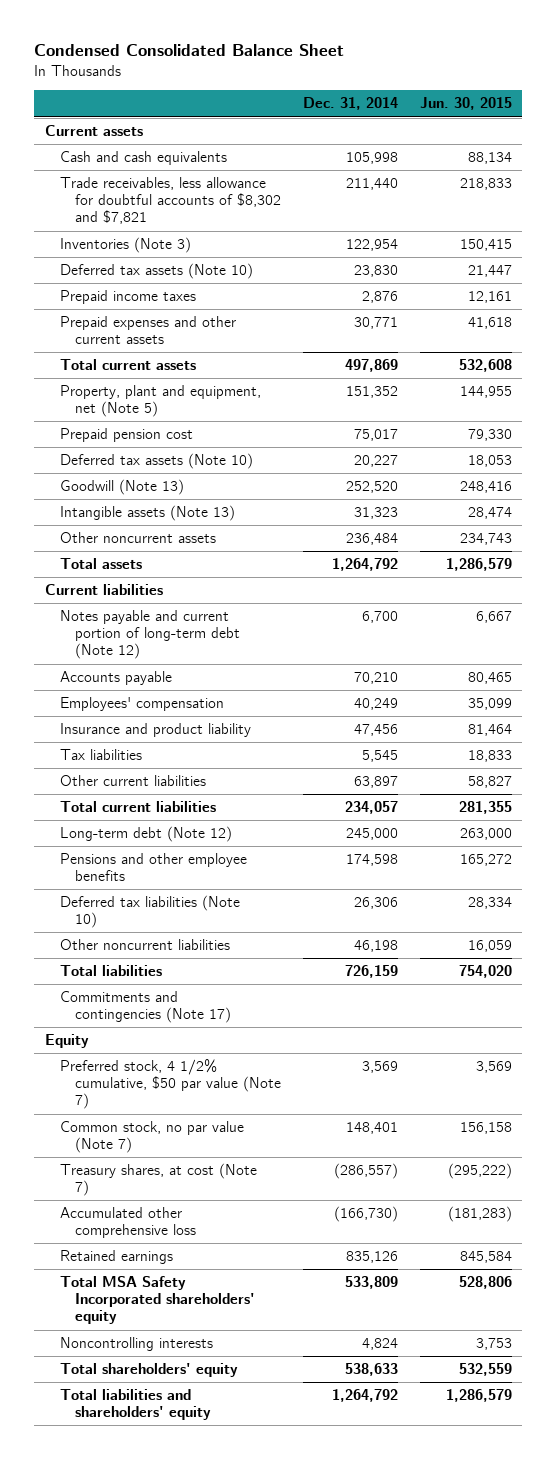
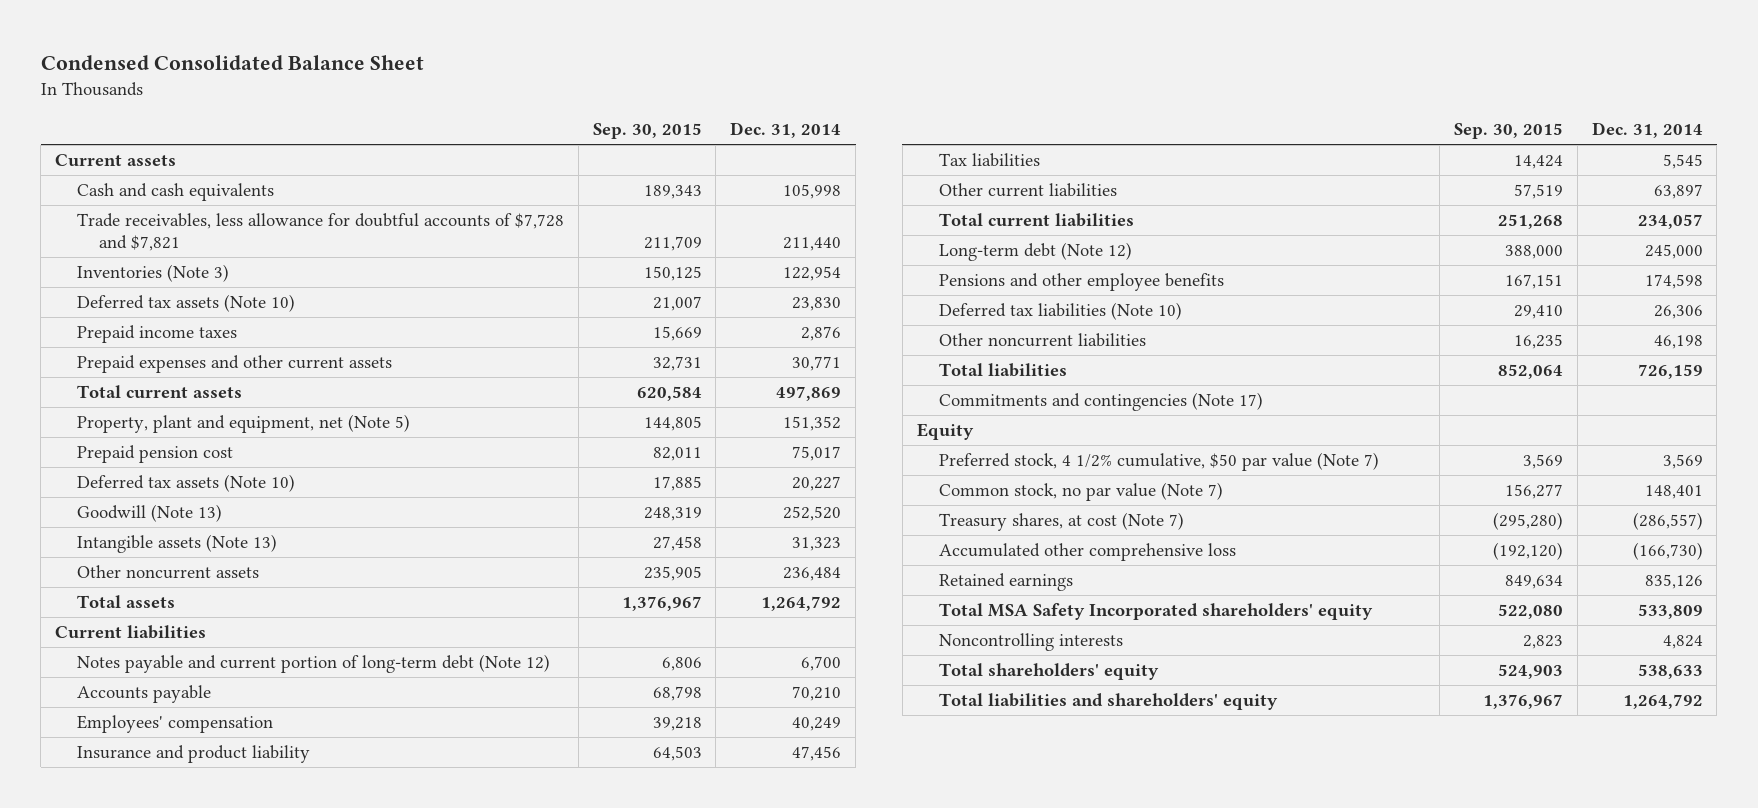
- | Dec. 31, 2014 | Jun. 30, 2015
+ | Sep. 30, 2015 | Dec. 31, 2014
- Trade receivables, less allowance for doubtful accounts of $8,302 and $7,821 | 211,440 | 218,833
+ Trade receivables, less allowance for doubtful accounts of $7,728 and $7,821 | 211,709 | 211,440

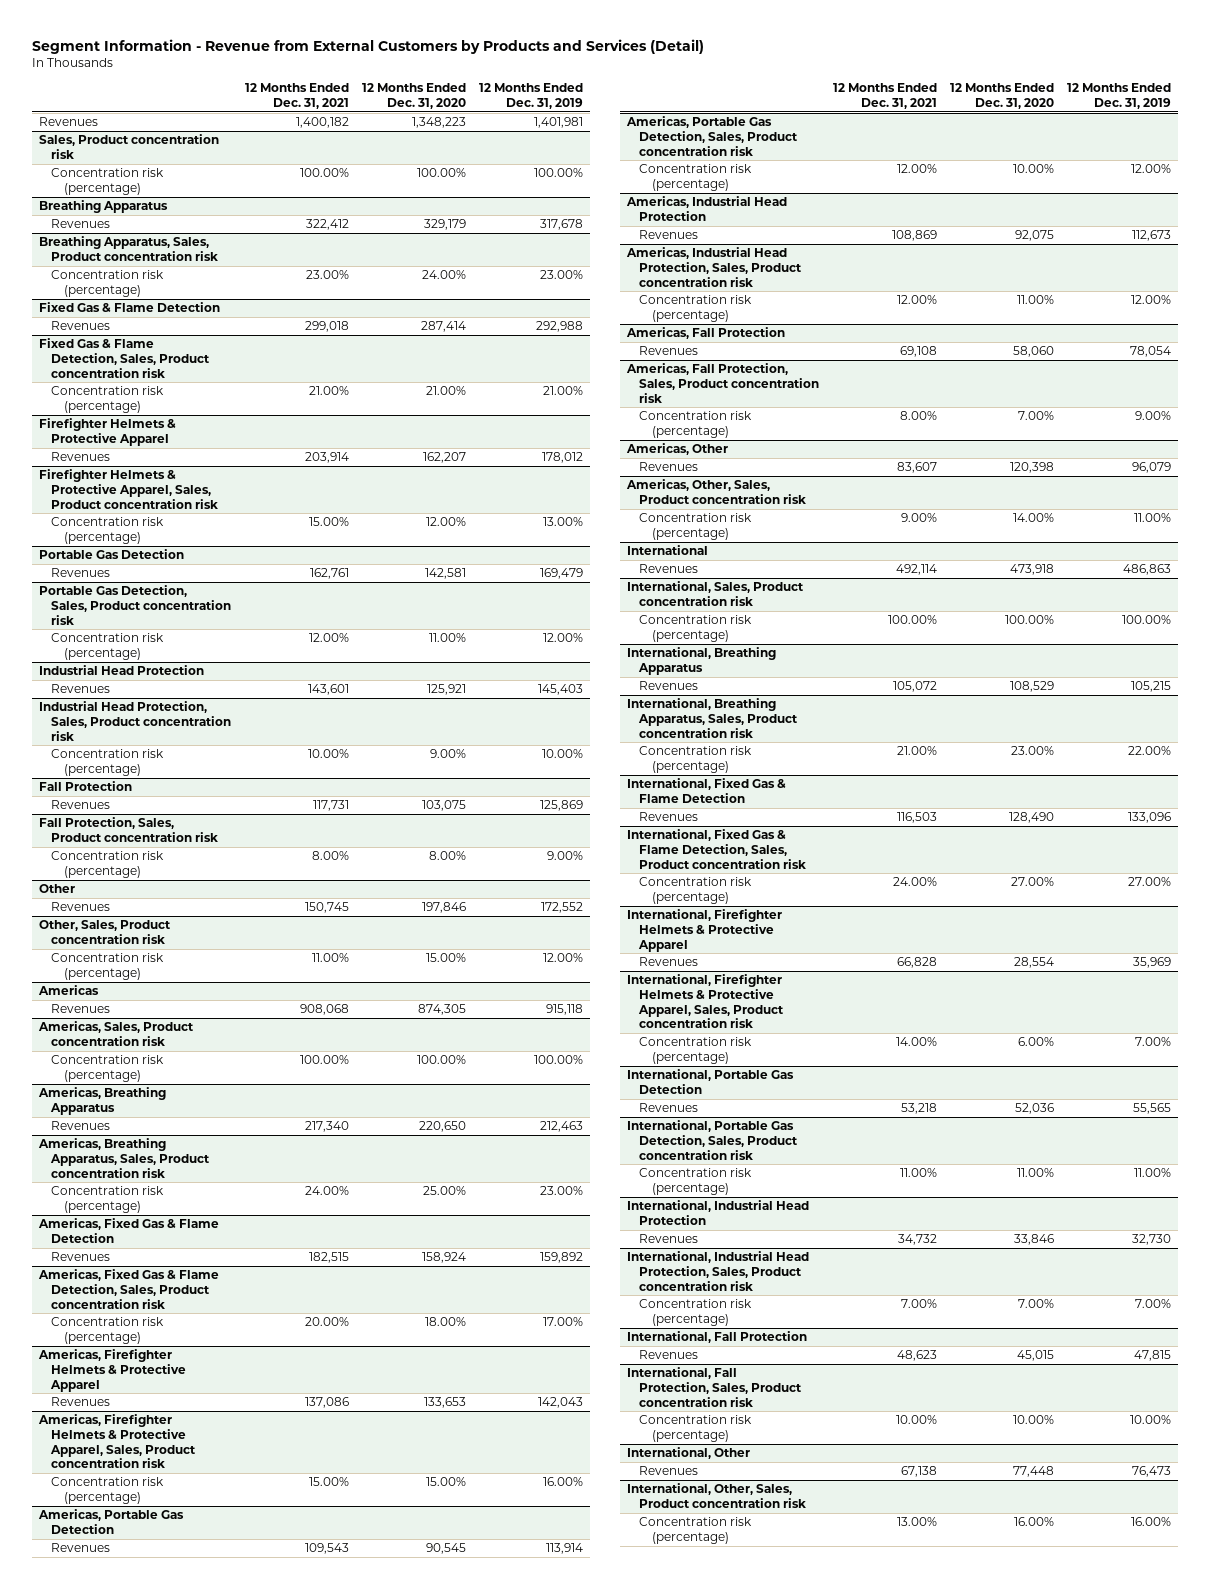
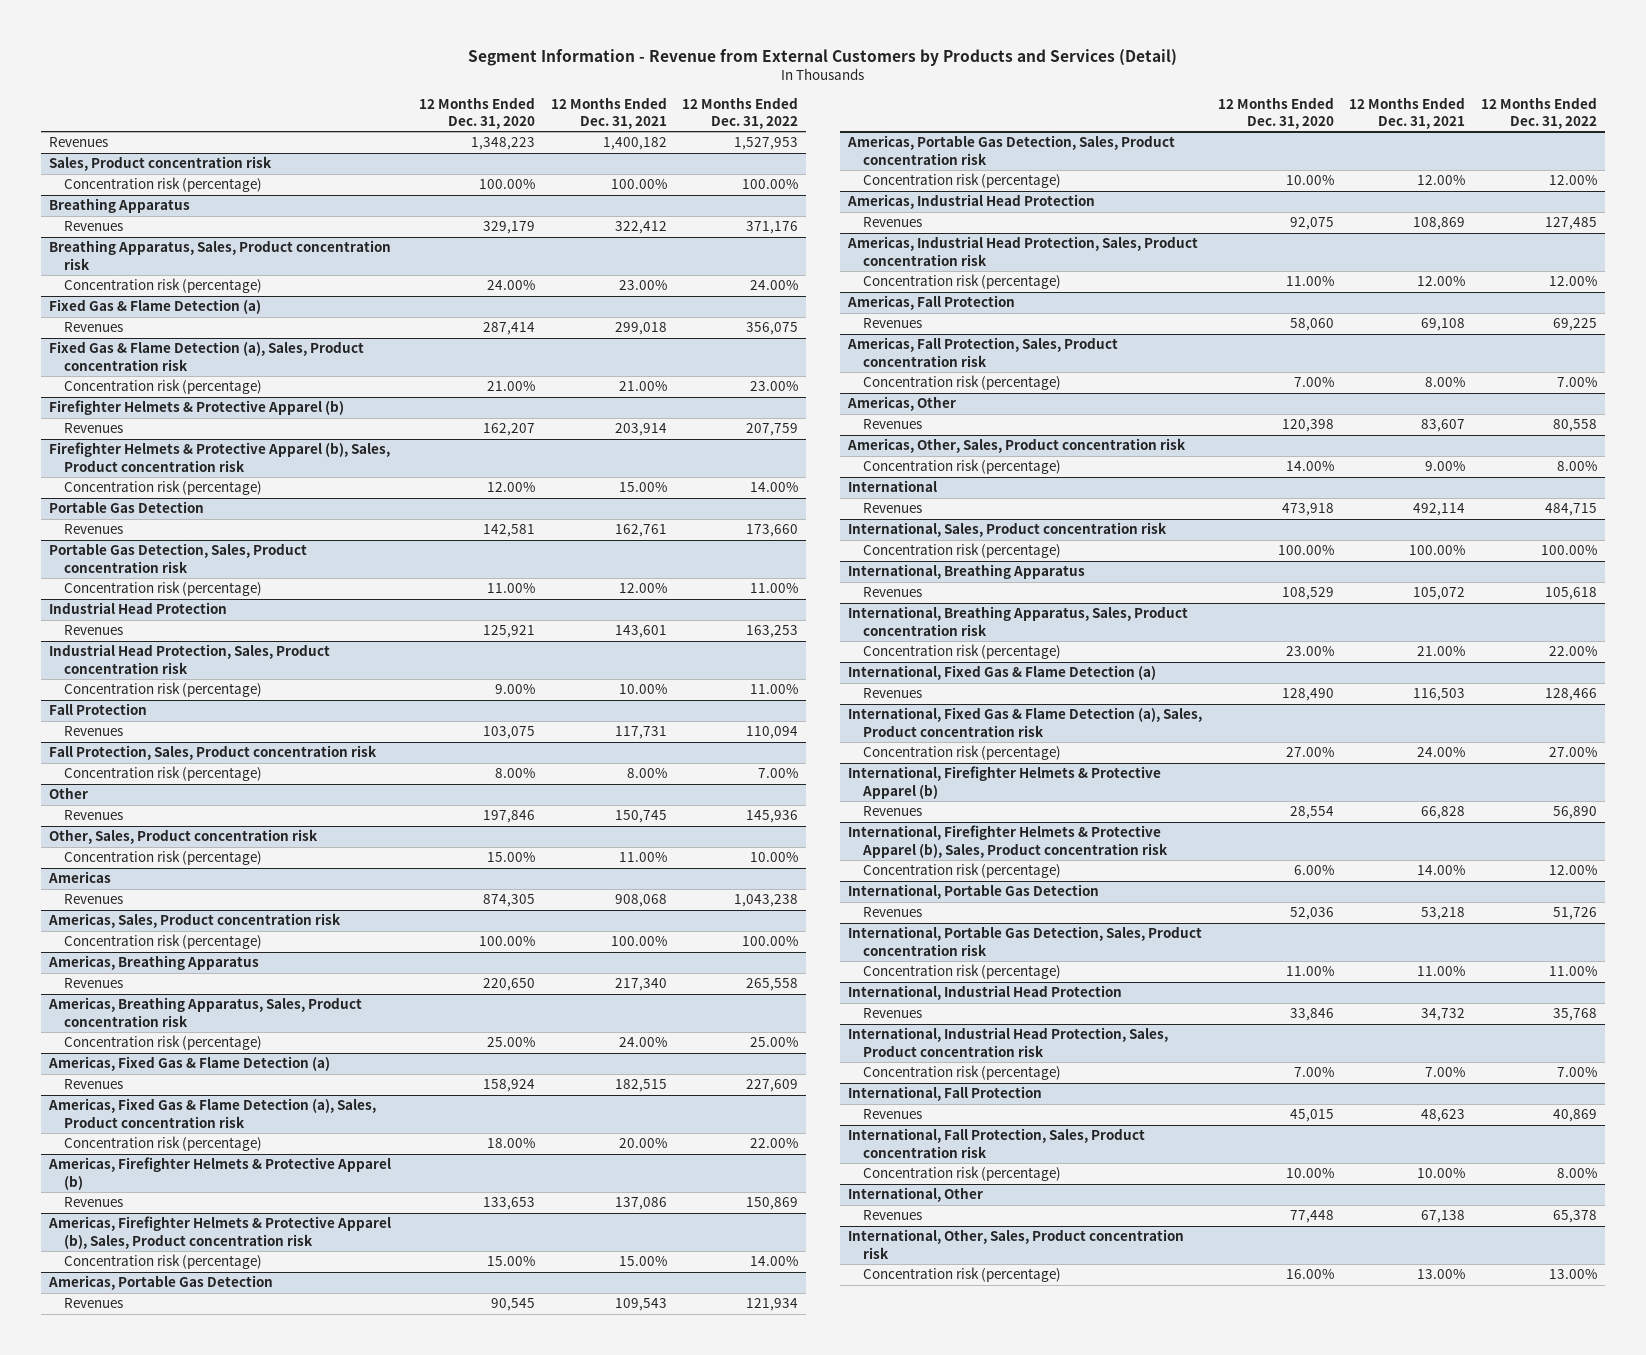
- | 12 Months Ended Dec. 31, 2021 | 12 Months Ended Dec. 31, 2020 | 12 Months Ended Dec. 31, 2019
+ | 12 Months Ended Dec. 31, 2020 | 12 Months Ended Dec. 31, 2021 | 12 Months Ended Dec. 31, 2022
- Fixed Gas & Flame Detection
+ Fixed Gas & Flame Detection (a)
- Fixed Gas & Flame Detection, Sales, Product concentration risk
+ Fixed Gas & Flame Detection (a), Sales, Product concentration risk
- Firefighter Helmets & Protective Apparel
+ Firefighter Helmets & Protective Apparel (b)
- Firefighter Helmets & Protective Apparel, Sales, Product concentration risk
+ Firefighter Helmets & Protective Apparel (b), Sales, Product concentration risk
- Americas, Fixed Gas & Flame Detection
+ Americas, Fixed Gas & Flame Detection (a)
- Americas, Fixed Gas & Flame Detection, Sales, Product concentration risk
+ Americas, Fixed Gas & Flame Detection (a), Sales, Product concentration risk
- Americas, Firefighter Helmets & Protective Apparel
+ Americas, Firefighter Helmets & Protective Apparel (b)
- Americas, Firefighter Helmets & Protective Apparel, Sales, Product concentration risk
+ Americas, Firefighter Helmets & Protective Apparel (b), Sales, Product concentration risk
- International, Fixed Gas & Flame Detection
+ International, Fixed Gas & Flame Detection (a)
- International, Fixed Gas & Flame Detection, Sales, Product concentration risk
+ International, Fixed Gas & Flame Detection (a), Sales, Product concentration risk
- International, Firefighter Helmets & Protective Apparel
+ International, Firefighter Helmets & Protective Apparel (b)
- International, Firefighter Helmets & Protective Apparel, Sales, Product concentration risk
+ International, Firefighter Helmets & Protective Apparel (b), Sales, Product concentration risk

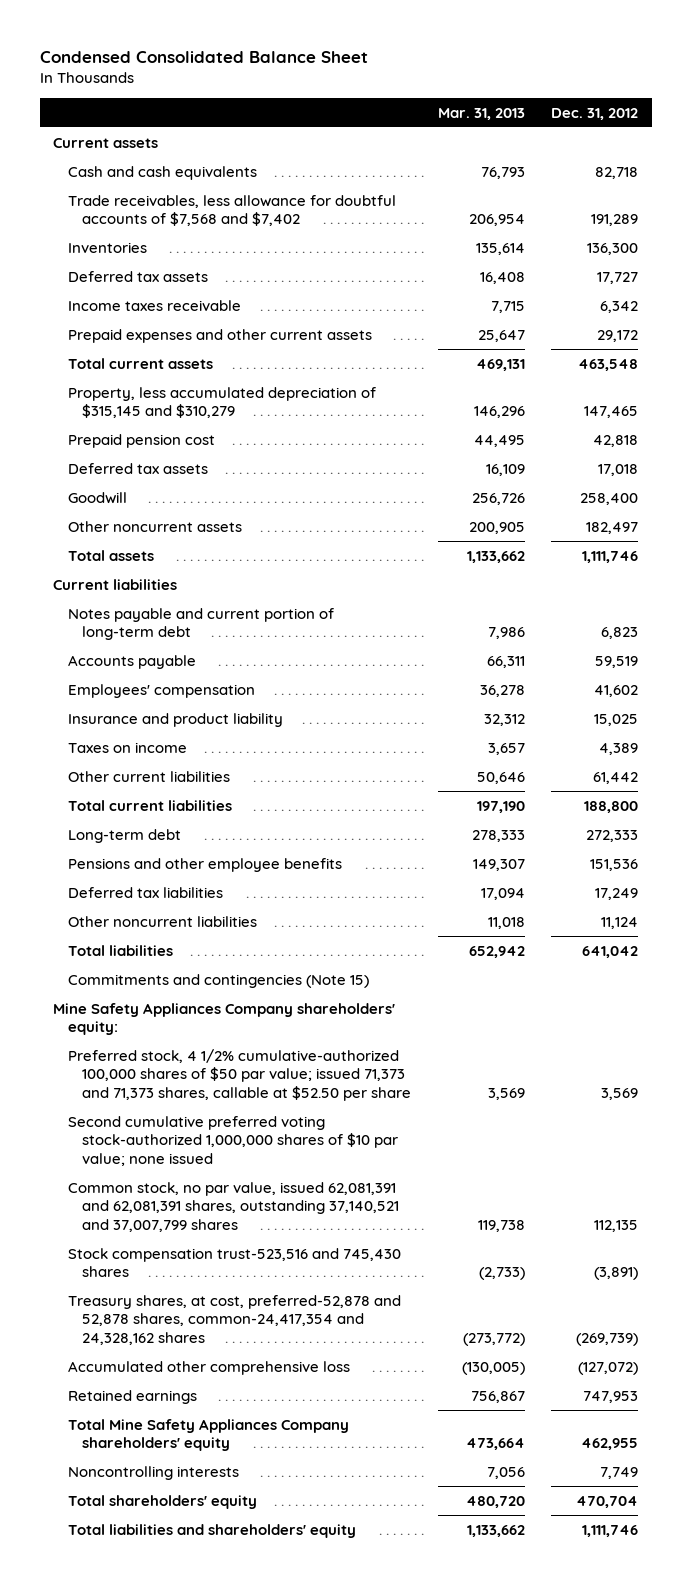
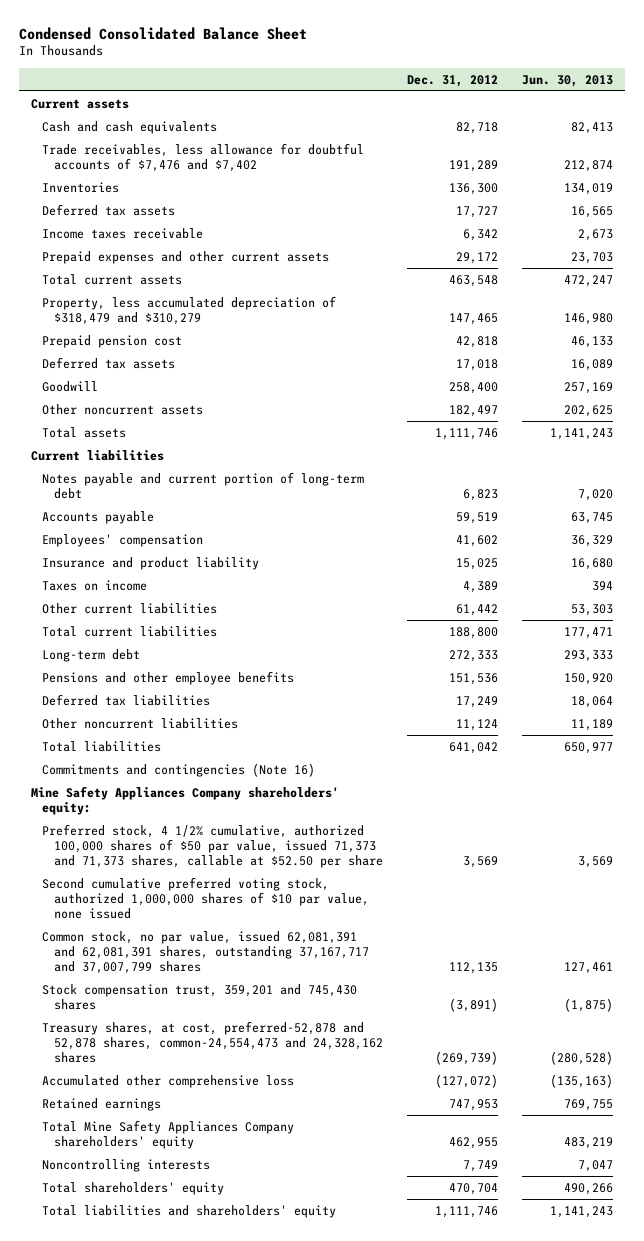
- | Mar. 31, 2013 | Dec. 31, 2012
+ | Dec. 31, 2012 | Jun. 30, 2013
- Trade receivables, less allowance for doubtful accounts of $7,568 and $7,402 | 206,954 | 191,289
+ Trade receivables, less allowance for doubtful accounts of $7,476 and $7,402 | 191,289 | 212,874
- Property, less accumulated depreciation of $315,145 and $310,279 | 146,296 | 147,465
+ Property, less accumulated depreciation of $318,479 and $310,279 | 147,465 | 146,980
- Commitments and contingencies (Note 15)
+ Commitments and contingencies (Note 16)
- Preferred stock, 4 1/2% cumulative-authorized 100,000 shares of $50 par value; issued 71,373 and 71,373 shares, callable at $52.50 per share | 3,569 | 3,569
- Second cumulative preferred voting stock-authorized 1,000,000 shares of $10 par value; none issued
- Common stock, no par value, issued 62,081,391 and 62,081,391 shares, outstanding 37,140,521 and 37,007,799 shares | 119,738 | 112,135
- Stock compensation trust-523,516 and 745,430 shares | (2,733) | (3,891)
- Treasury shares, at cost, preferred-52,878 and 52,878 shares, common-24,417,354 and 24,328,162 shares | (273,772) | (269,739)
+ Preferred stock, 4 1/2% cumulative, authorized 100,000 shares of $50 par value, issued 71,373 and 71,373 shares, callable at $52.50 per share | 3,569 | 3,569
+ Second cumulative preferred voting stock, authorized 1,000,000 shares of $10 par value, none issued
+ Common stock, no par value, issued 62,081,391 and 62,081,391 shares, outstanding 37,167,717 and 37,007,799 shares | 112,135 | 127,461
+ Stock compensation trust, 359,201 and 745,430 shares | (3,891) | (1,875)
+ Treasury shares, at cost, preferred-52,878 and 52,878 shares, common-24,554,473 and 24,328,162 shares | (269,739) | (280,528)

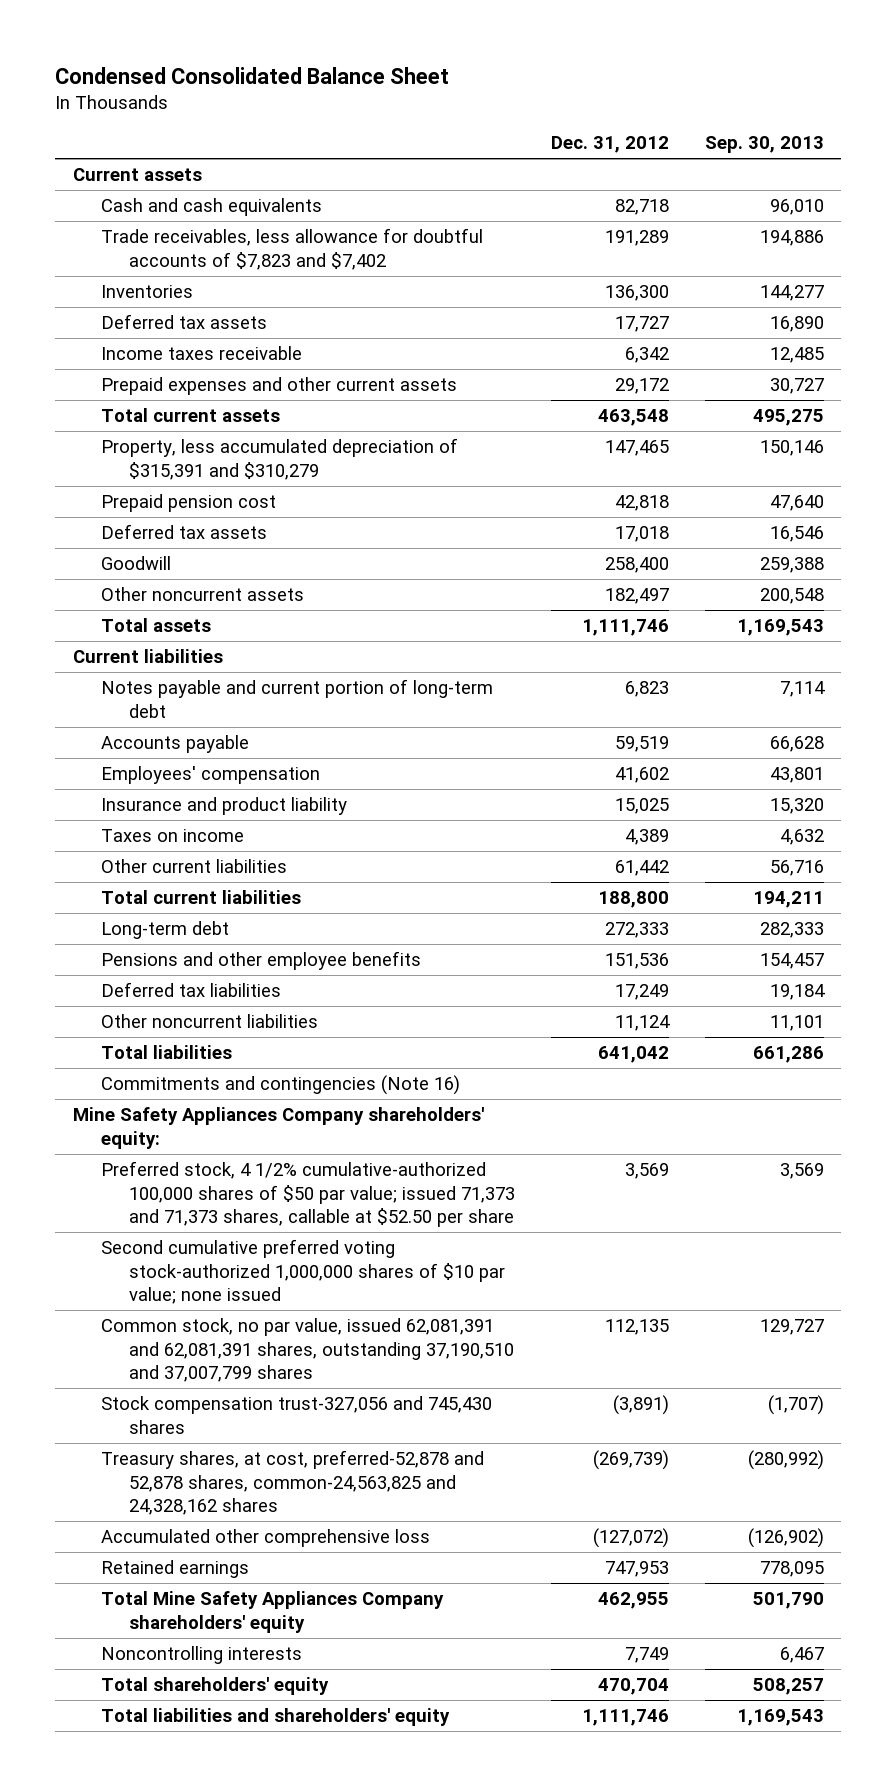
- | Dec. 31, 2012 | Jun. 30, 2013
+ | Dec. 31, 2012 | Sep. 30, 2013
- Trade receivables, less allowance for doubtful accounts of $7,476 and $7,402 | 191,289 | 212,874
+ Trade receivables, less allowance for doubtful accounts of $7,823 and $7,402 | 191,289 | 194,886
- Property, less accumulated depreciation of $318,479 and $310,279 | 147,465 | 146,980
+ Property, less accumulated depreciation of $315,391 and $310,279 | 147,465 | 150,146
- Preferred stock, 4 1/2% cumulative, authorized 100,000 shares of $50 par value, issued 71,373 and 71,373 shares, callable at $52.50 per share | 3,569 | 3,569
- Second cumulative preferred voting stock, authorized 1,000,000 shares of $10 par value, none issued
- Common stock, no par value, issued 62,081,391 and 62,081,391 shares, outstanding 37,167,717 and 37,007,799 shares | 112,135 | 127,461
- Stock compensation trust, 359,201 and 745,430 shares | (3,891) | (1,875)
- Treasury shares, at cost, preferred-52,878 and 52,878 shares, common-24,554,473 and 24,328,162 shares | (269,739) | (280,528)
+ Preferred stock, 4 1/2% cumulative-authorized 100,000 shares of $50 par value; issued 71,373 and 71,373 shares, callable at $52.50 per share | 3,569 | 3,569
+ Second cumulative preferred voting stock-authorized 1,000,000 shares of $10 par value; none issued
+ Common stock, no par value, issued 62,081,391 and 62,081,391 shares, outstanding 37,190,510 and 37,007,799 shares | 112,135 | 129,727
+ Stock compensation trust-327,056 and 745,430 shares | (3,891) | (1,707)
+ Treasury shares, at cost, preferred-52,878 and 52,878 shares, common-24,563,825 and 24,328,162 shares | (269,739) | (280,992)

